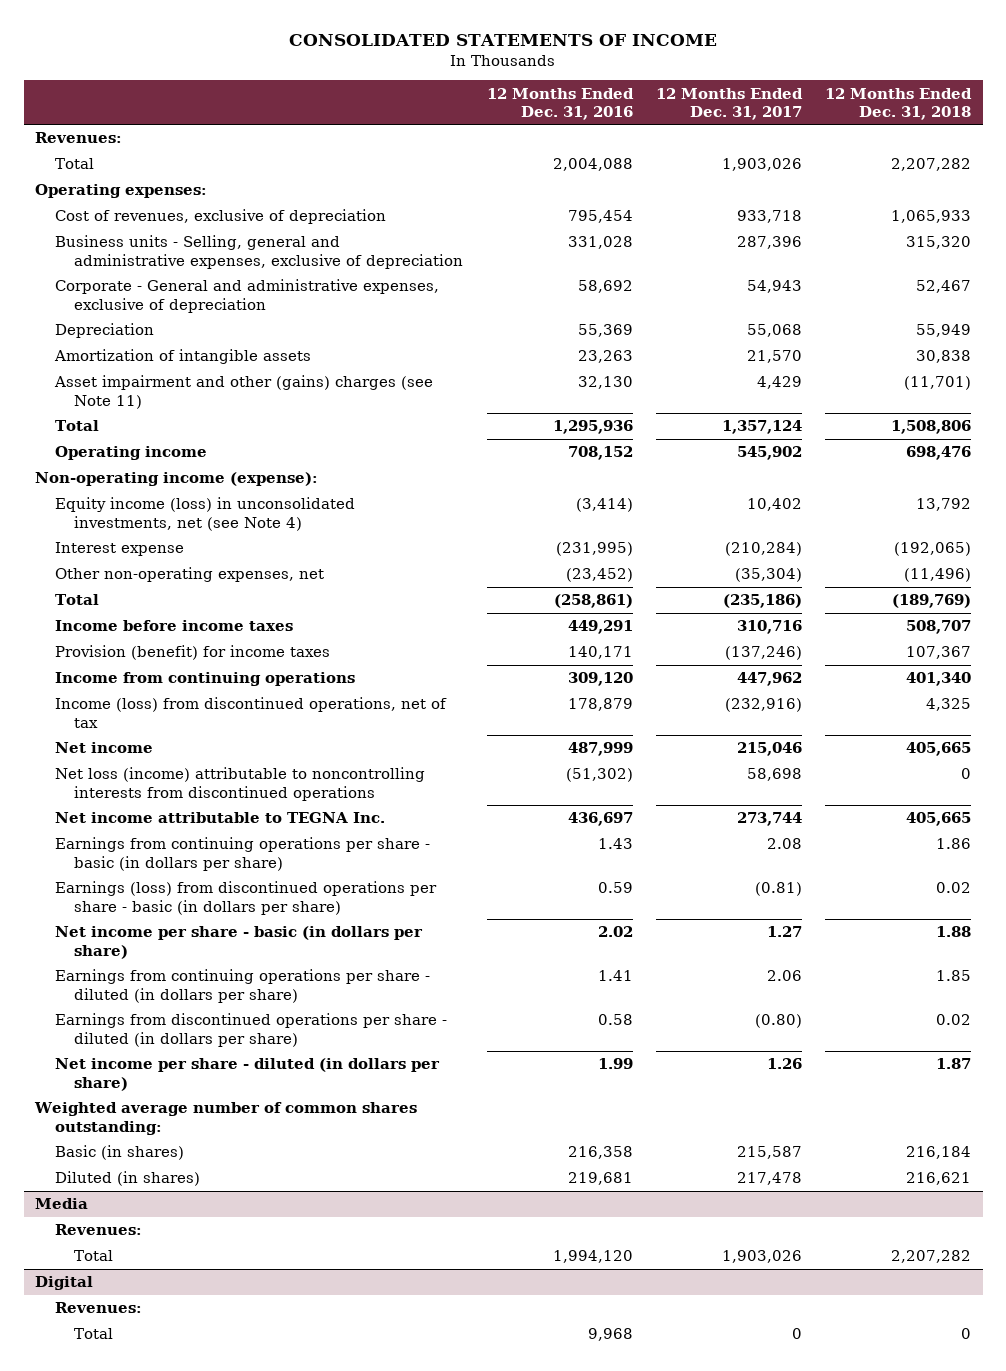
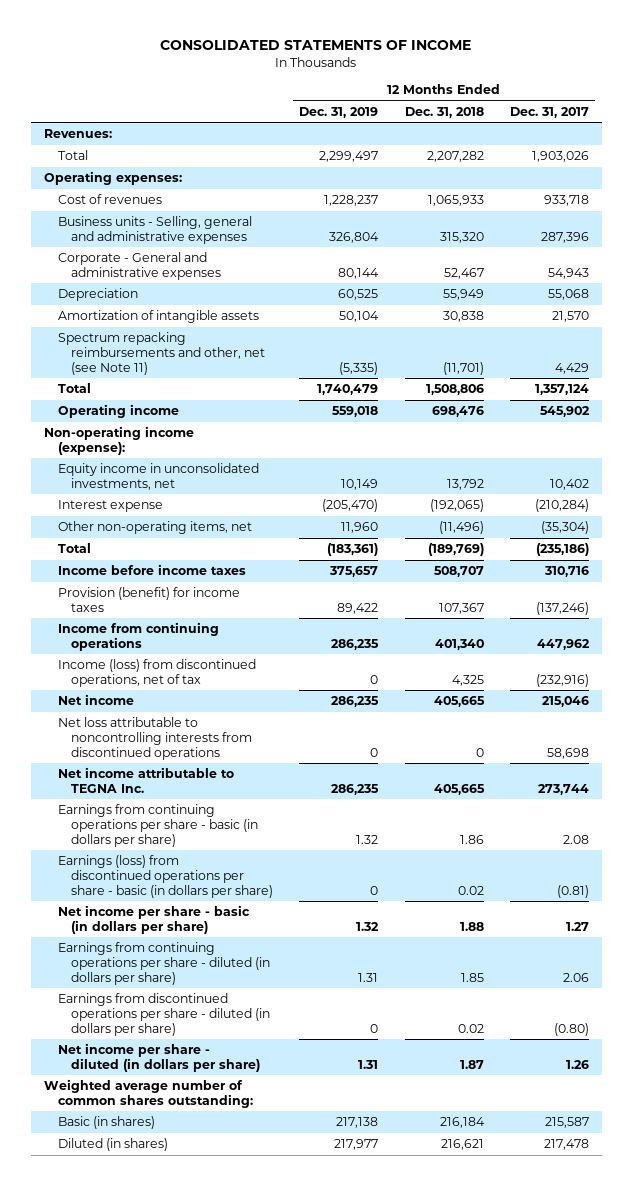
- | 12 Months Ended Dec. 31, 2016 | 12 Months Ended Dec. 31, 2017 | 12 Months Ended Dec. 31, 2018
+ | 12 Months Ended Dec. 31, 2019 | 12 Months Ended Dec. 31, 2018 | 12 Months Ended Dec. 31, 2017
- Cost of revenues, exclusive of depreciation | 795,454 | 933,718 | 1,065,933
- Business units - Selling, general and administrative expenses, exclusive of depreciation | 331,028 | 287,396 | 315,320
- Corporate - General and administrative expenses, exclusive of depreciation | 58,692 | 54,943 | 52,467
+ Cost of revenues | 1,228,237 | 1,065,933 | 933,718
+ Business units - Selling, general and administrative expenses | 326,804 | 315,320 | 287,396
+ Corporate - General and administrative expenses | 80,144 | 52,467 | 54,943
- Asset impairment and other (gains) charges (see Note 11) | 32,130 | 4,429 | (11,701)
+ Spectrum repacking reimbursements and other, net (see Note 11) | (5,335) | (11,701) | 4,429
- Equity income (loss) in unconsolidated investments, net (see Note 4) | (3,414) | 10,402 | 13,792
+ Equity income in unconsolidated investments, net | 10,149 | 13,792 | 10,402
- Other non-operating expenses, net | (23,452) | (35,304) | (11,496)
+ Other non-operating items, net | 11,960 | (11,496) | (35,304)
- Net loss (income) attributable to noncontrolling interests from discontinued operations | (51,302) | 58,698 | 0
+ Net loss attributable to noncontrolling interests from discontinued operations | 0 | 0 | 58,698
- Media
- Revenues:
- Total | 1,994,120 | 1,903,026 | 2,207,282
- Digital
- Revenues:
- Total | 9,968 | 0 | 0

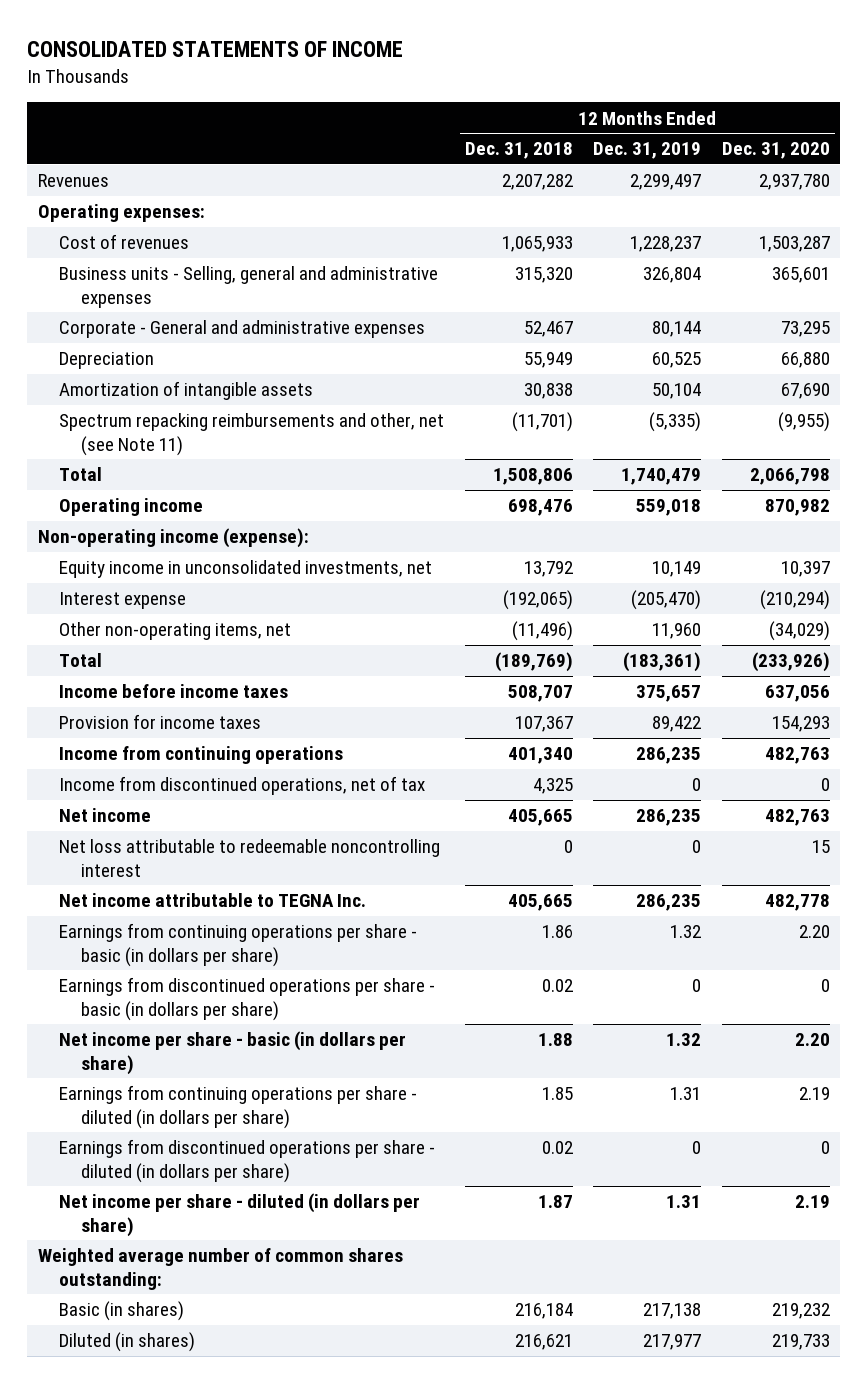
- | 12 Months Ended Dec. 31, 2019 | 12 Months Ended Dec. 31, 2018 | 12 Months Ended Dec. 31, 2017
+ | 12 Months Ended Dec. 31, 2018 | 12 Months Ended Dec. 31, 2019 | 12 Months Ended Dec. 31, 2020
- Revenues:
- Total | 2,299,497 | 2,207,282 | 1,903,026
+ Revenues | 2,207,282 | 2,299,497 | 2,937,780
- Provision (benefit) for income taxes | 89,422 | 107,367 | (137,246)
+ Provision for income taxes | 107,367 | 89,422 | 154,293
- Income (loss) from discontinued operations, net of tax | 0 | 4,325 | (232,916)
+ Income from discontinued operations, net of tax | 4,325 | 0 | 0
- Net loss attributable to noncontrolling interests from discontinued operations | 0 | 0 | 58,698
+ Net loss attributable to redeemable noncontrolling interest | 0 | 0 | 15
- Earnings (loss) from discontinued operations per share - basic (in dollars per share) | 0 | 0.02 | (0.81)
+ Earnings from discontinued operations per share - basic (in dollars per share) | 0.02 | 0 | 0

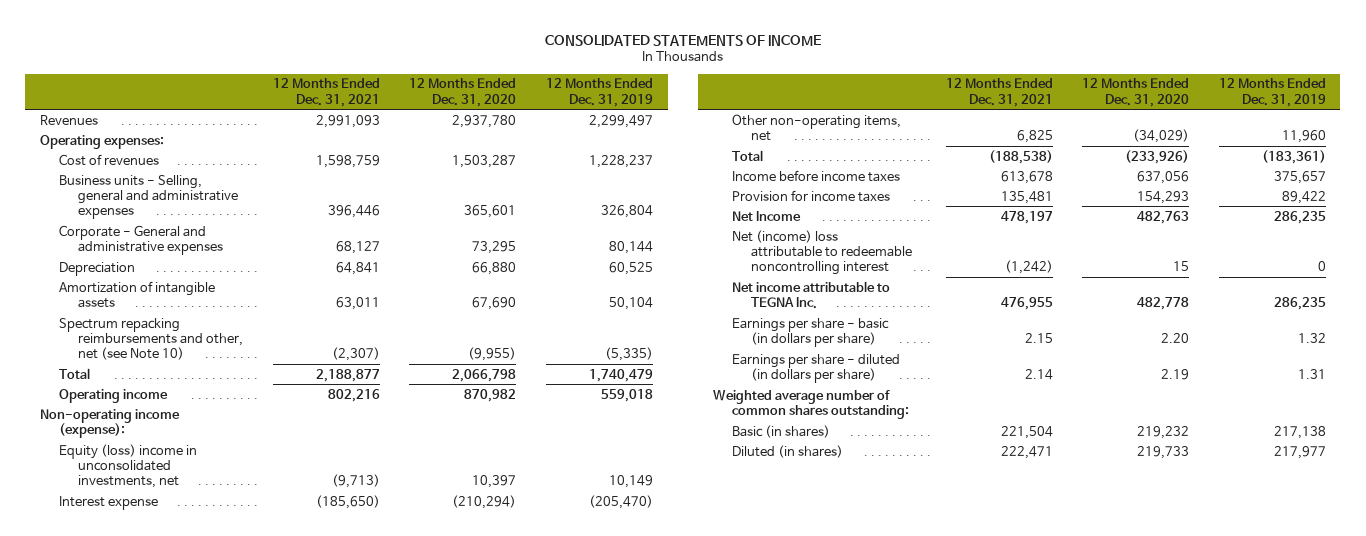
- | 12 Months Ended Dec. 31, 2018 | 12 Months Ended Dec. 31, 2019 | 12 Months Ended Dec. 31, 2020
+ | 12 Months Ended Dec. 31, 2021 | 12 Months Ended Dec. 31, 2020 | 12 Months Ended Dec. 31, 2019
- Spectrum repacking reimbursements and other, net (see Note 11) | (11,701) | (5,335) | (9,955)
+ Spectrum repacking reimbursements and other, net (see Note 10) | (2,307) | (9,955) | (5,335)
- Equity income in unconsolidated investments, net | 13,792 | 10,149 | 10,397
+ Equity (loss) income in unconsolidated investments, net | (9,713) | 10,397 | 10,149
- Income from continuing operations | 401,340 | 286,235 | 482,763
- Income from discontinued operations, net of tax | 4,325 | 0 | 0
- Net income | 405,665 | 286,235 | 482,763
- Net loss attributable to redeemable noncontrolling interest | 0 | 0 | 15
+ Net Income | 478,197 | 482,763 | 286,235
+ Net (income) loss attributable to redeemable noncontrolling interest | (1,242) | 15 | 0
- Earnings from continuing operations per share - basic (in dollars per share) | 1.86 | 1.32 | 2.20
- Earnings from discontinued operations per share - basic (in dollars per share) | 0.02 | 0 | 0
- Net income per share - basic (in dollars per share) | 1.88 | 1.32 | 2.20
- Earnings from continuing operations per share - diluted (in dollars per share) | 1.85 | 1.31 | 2.19
- Earnings from discontinued operations per share - diluted (in dollars per share) | 0.02 | 0 | 0
- Net income per share - diluted (in dollars per share) | 1.87 | 1.31 | 2.19
+ Earnings per share - basic (in dollars per share) | 2.15 | 2.20 | 1.32
+ Earnings per share - diluted (in dollars per share) | 2.14 | 2.19 | 1.31

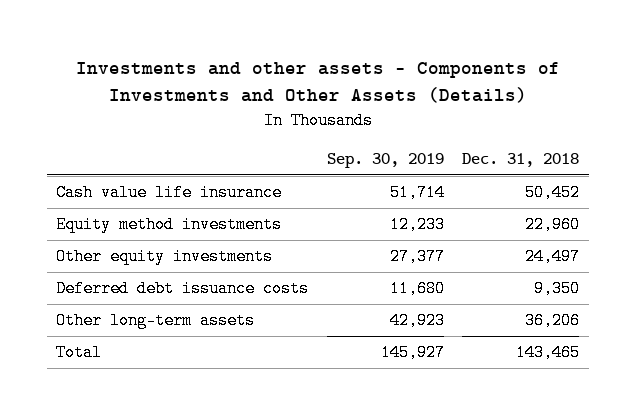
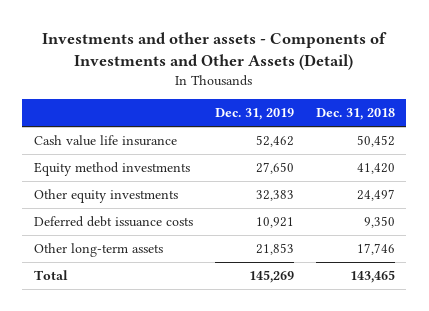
- Investments and other assets - Components of Investments and Other Assets (Details)
+ Investments and other assets - Components of Investments and Other Assets (Detail)
- | Sep. 30, 2019 | Dec. 31, 2018
+ | Dec. 31, 2019 | Dec. 31, 2018
- Equity method investments | 12,233 | 22,960
+ Equity method investments | 27,650 | 41,420
- Other long-term assets | 42,923 | 36,206
+ Other long-term assets | 21,853 | 17,746

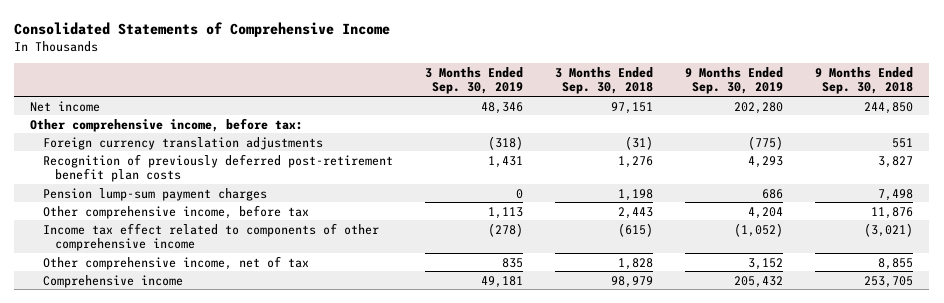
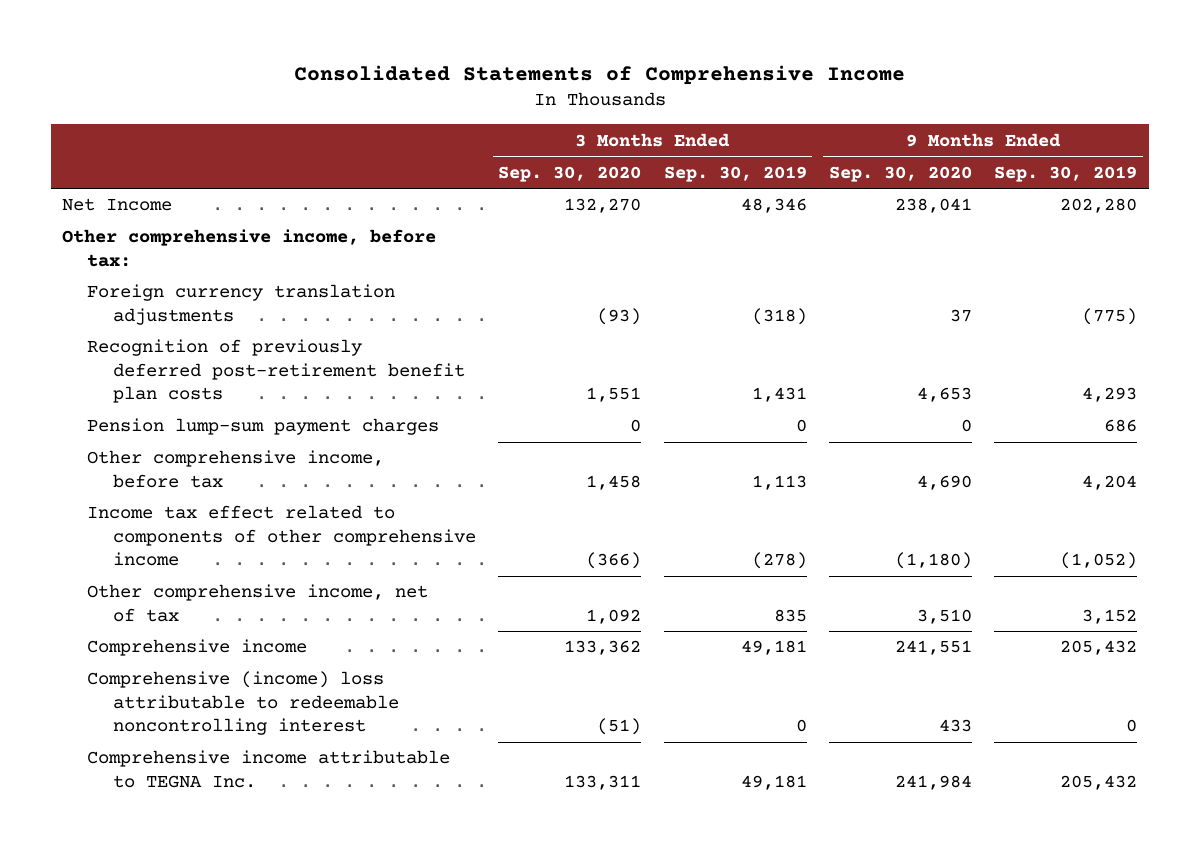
- | 3 Months Ended Sep. 30, 2019 | 3 Months Ended Sep. 30, 2018 | 9 Months Ended Sep. 30, 2019 | 9 Months Ended Sep. 30, 2018
+ | 3 Months Ended Sep. 30, 2020 | 3 Months Ended Sep. 30, 2019 | 9 Months Ended Sep. 30, 2020 | 9 Months Ended Sep. 30, 2019
- Net income | 48,346 | 97,151 | 202,280 | 244,850
+ Net Income | 132,270 | 48,346 | 238,041 | 202,280
+ Comprehensive (income) loss attributable to redeemable noncontrolling interest | (51) | 0 | 433 | 0
+ Comprehensive income attributable to TEGNA Inc. | 133,311 | 49,181 | 241,984 | 205,432

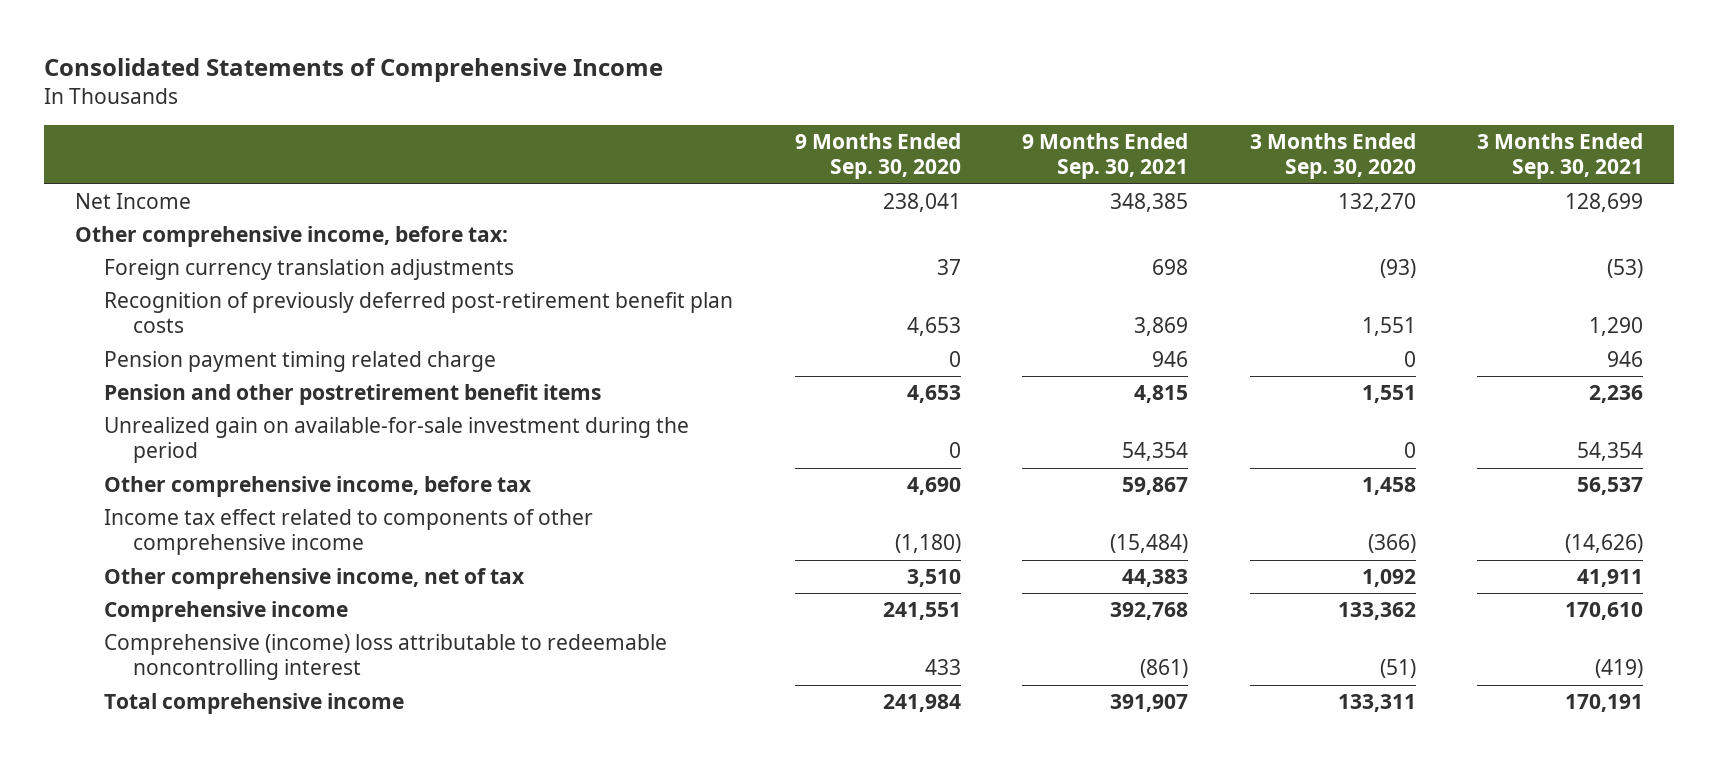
- | 3 Months Ended Sep. 30, 2020 | 3 Months Ended Sep. 30, 2019 | 9 Months Ended Sep. 30, 2020 | 9 Months Ended Sep. 30, 2019
+ | 9 Months Ended Sep. 30, 2020 | 9 Months Ended Sep. 30, 2021 | 3 Months Ended Sep. 30, 2020 | 3 Months Ended Sep. 30, 2021
- Pension lump-sum payment charges | 0 | 0 | 0 | 686
+ Pension payment timing related charge | 0 | 946 | 0 | 946
+ Pension and other postretirement benefit items | 4,653 | 4,815 | 1,551 | 2,236
+ Unrealized gain on available-for-sale investment during the period | 0 | 54,354 | 0 | 54,354
- Comprehensive income attributable to TEGNA Inc. | 133,311 | 49,181 | 241,984 | 205,432
+ Total comprehensive income | 241,984 | 391,907 | 133,311 | 170,191

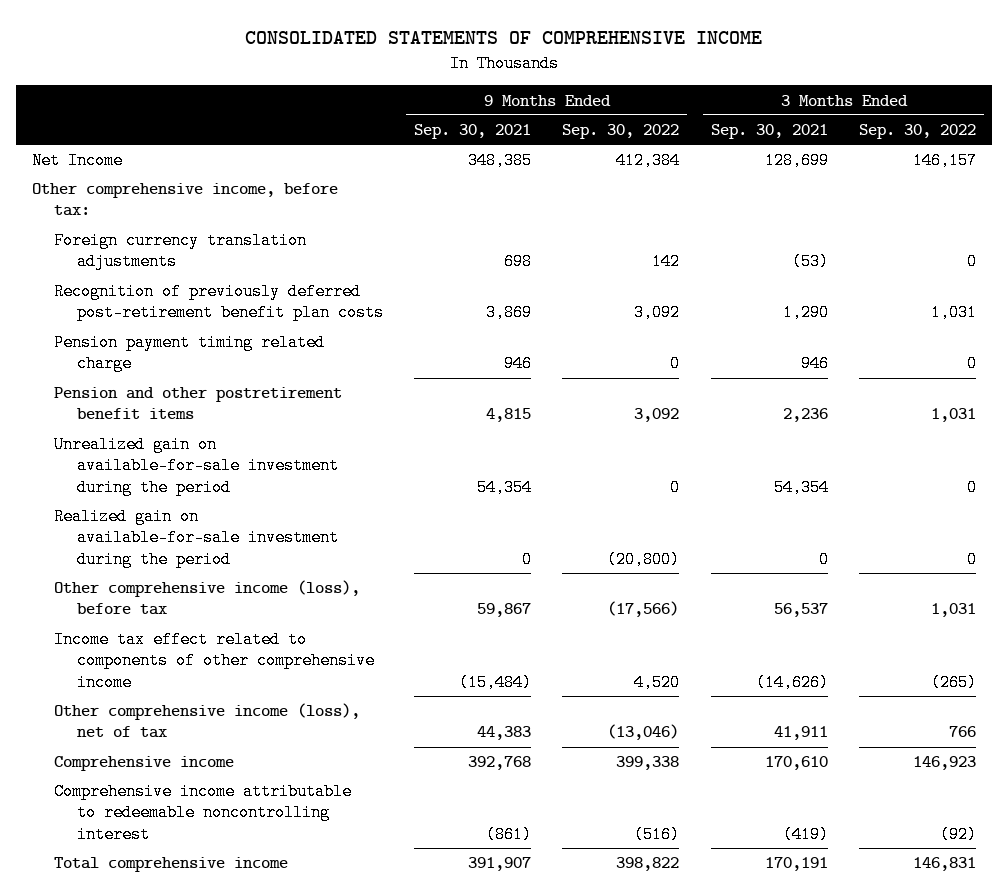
- Consolidated Statements of Comprehensive Income
+ CONSOLIDATED STATEMENTS OF COMPREHENSIVE INCOME
- | 9 Months Ended Sep. 30, 2020 | 9 Months Ended Sep. 30, 2021 | 3 Months Ended Sep. 30, 2020 | 3 Months Ended Sep. 30, 2021
+ | 9 Months Ended Sep. 30, 2021 | 9 Months Ended Sep. 30, 2022 | 3 Months Ended Sep. 30, 2021 | 3 Months Ended Sep. 30, 2022
- Other comprehensive income, before tax | 4,690 | 59,867 | 1,458 | 56,537
+ Realized gain on available-for-sale investment during the period | 0 | (20,800) | 0 | 0
+ Other comprehensive income (loss), before tax | 59,867 | (17,566) | 56,537 | 1,031
- Other comprehensive income, net of tax | 3,510 | 44,383 | 1,092 | 41,911
+ Other comprehensive income (loss), net of tax | 44,383 | (13,046) | 41,911 | 766
- Comprehensive (income) loss attributable to redeemable noncontrolling interest | 433 | (861) | (51) | (419)
+ Comprehensive income attributable to redeemable noncontrolling interest | (861) | (516) | (419) | (92)

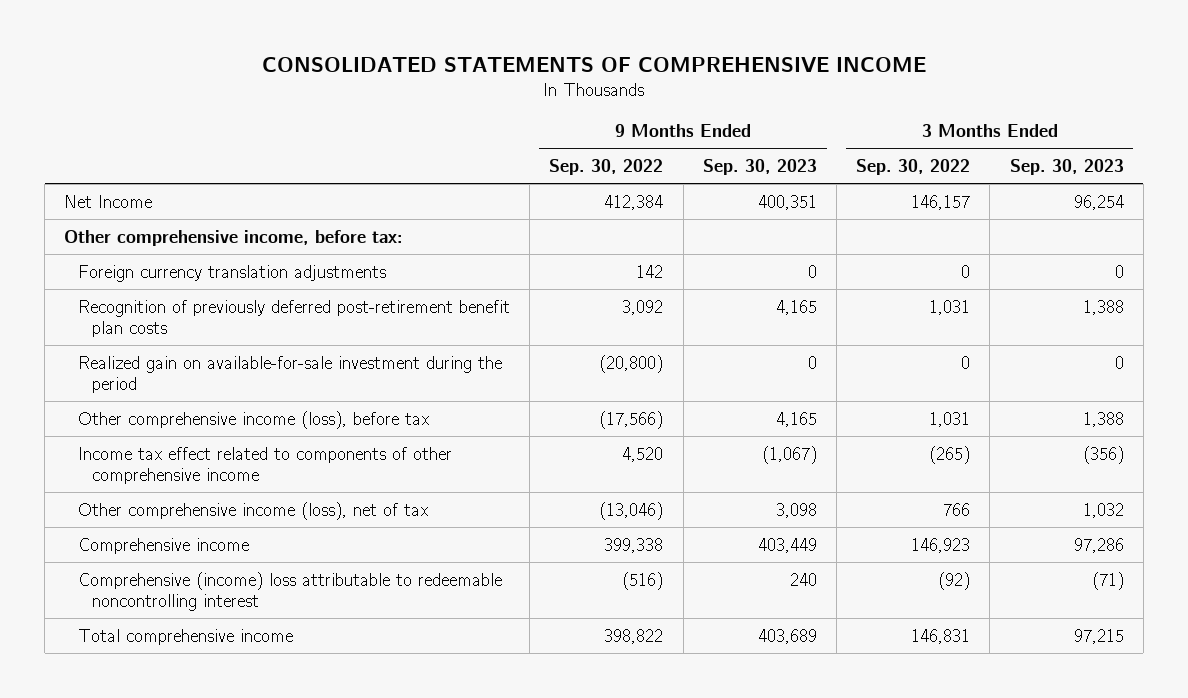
- | 9 Months Ended Sep. 30, 2021 | 9 Months Ended Sep. 30, 2022 | 3 Months Ended Sep. 30, 2021 | 3 Months Ended Sep. 30, 2022
+ | 9 Months Ended Sep. 30, 2022 | 9 Months Ended Sep. 30, 2023 | 3 Months Ended Sep. 30, 2022 | 3 Months Ended Sep. 30, 2023
- Pension payment timing related charge | 946 | 0 | 946 | 0
- Pension and other postretirement benefit items | 4,815 | 3,092 | 2,236 | 1,031
- Unrealized gain on available-for-sale investment during the period | 54,354 | 0 | 54,354 | 0
- Comprehensive income attributable to redeemable noncontrolling interest | (861) | (516) | (419) | (92)
+ Comprehensive (income) loss attributable to redeemable noncontrolling interest | (516) | 240 | (92) | (71)

